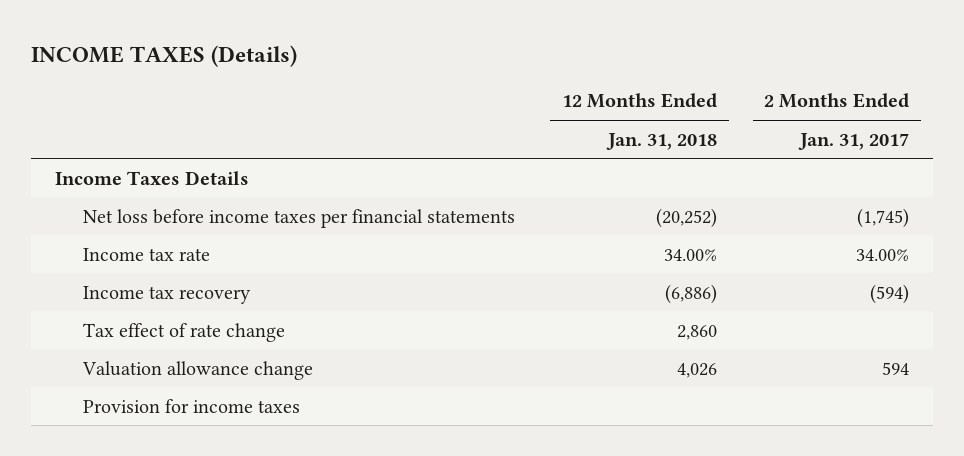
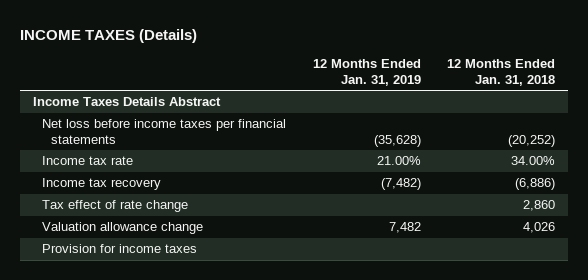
- | 12 Months Ended Jan. 31, 2018 | 2 Months Ended Jan. 31, 2017
+ | 12 Months Ended Jan. 31, 2019 | 12 Months Ended Jan. 31, 2018
- Income Taxes Details
+ Income Taxes Details Abstract

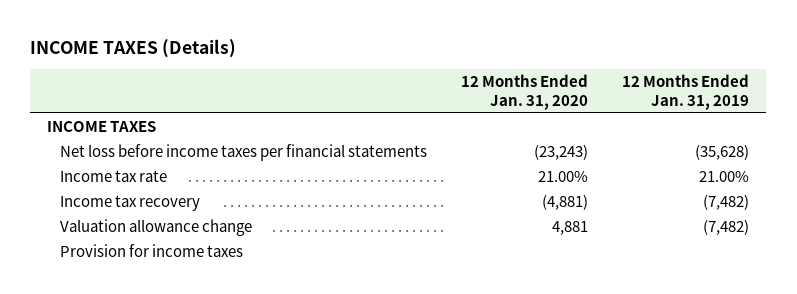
- | 12 Months Ended Jan. 31, 2019 | 12 Months Ended Jan. 31, 2018
+ | 12 Months Ended Jan. 31, 2020 | 12 Months Ended Jan. 31, 2019
- Income Taxes Details Abstract
+ INCOME TAXES
- Tax effect of rate change | | 2,860
- Valuation allowance change | 7,482 | 4,026
+ Valuation allowance change | 4,881 | (7,482)

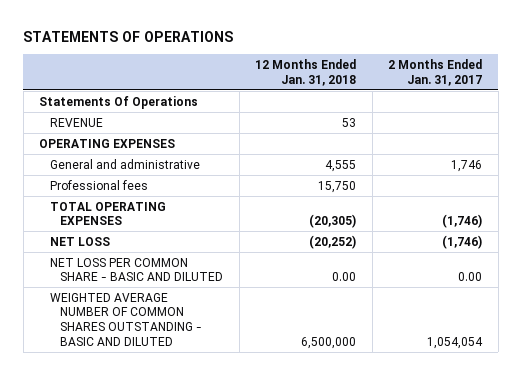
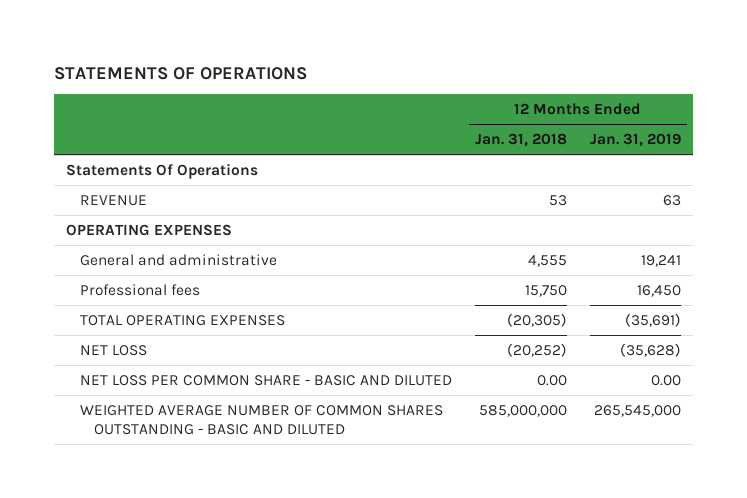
- | 12 Months Ended Jan. 31, 2018 | 2 Months Ended Jan. 31, 2017
+ | 12 Months Ended Jan. 31, 2018 | 12 Months Ended Jan. 31, 2019
- WEIGHTED AVERAGE NUMBER OF COMMON SHARES OUTSTANDING - BASIC AND DILUTED | 6,500,000 | 1,054,054
+ WEIGHTED AVERAGE NUMBER OF COMMON SHARES OUTSTANDING - BASIC AND DILUTED | 585,000,000 | 265,545,000

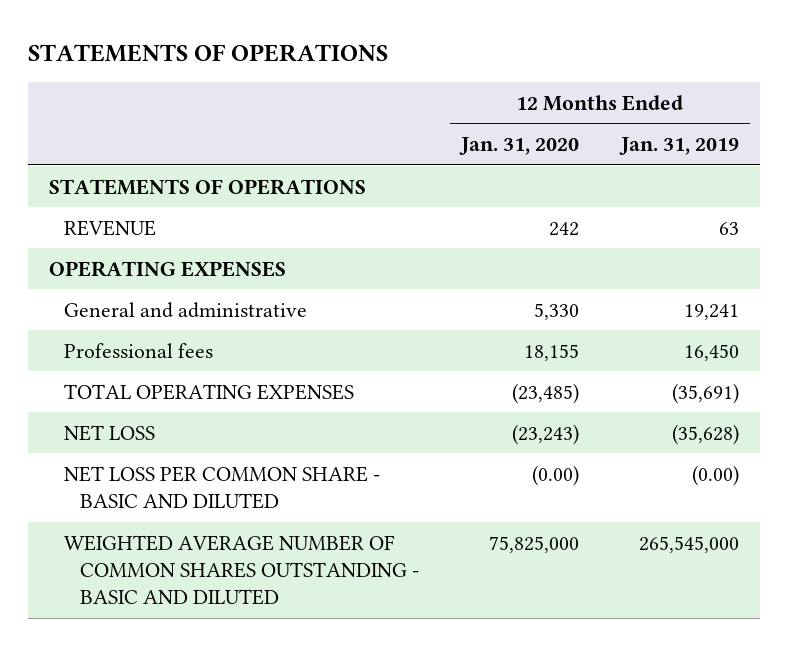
- | 12 Months Ended Jan. 31, 2018 | 12 Months Ended Jan. 31, 2019
+ | 12 Months Ended Jan. 31, 2020 | 12 Months Ended Jan. 31, 2019
- Statements Of Operations
+ STATEMENTS OF OPERATIONS
- NET LOSS PER COMMON SHARE - BASIC AND DILUTED | 0.00 | 0.00
+ NET LOSS PER COMMON SHARE - BASIC AND DILUTED | (0.00) | (0.00)

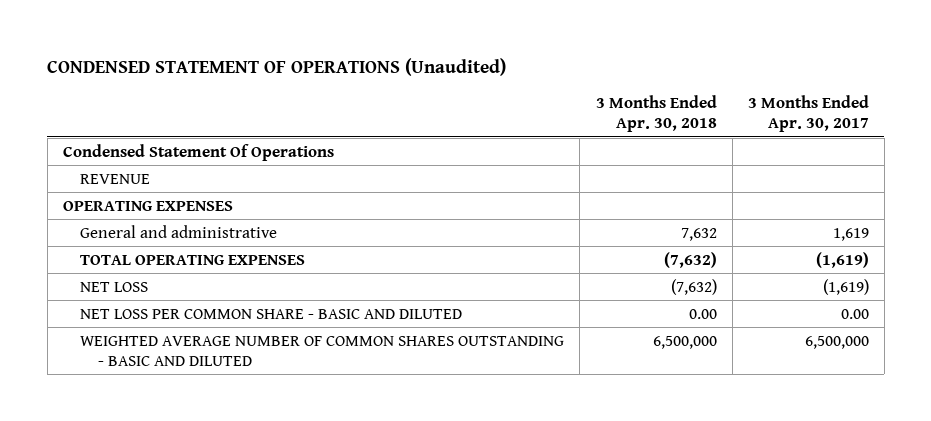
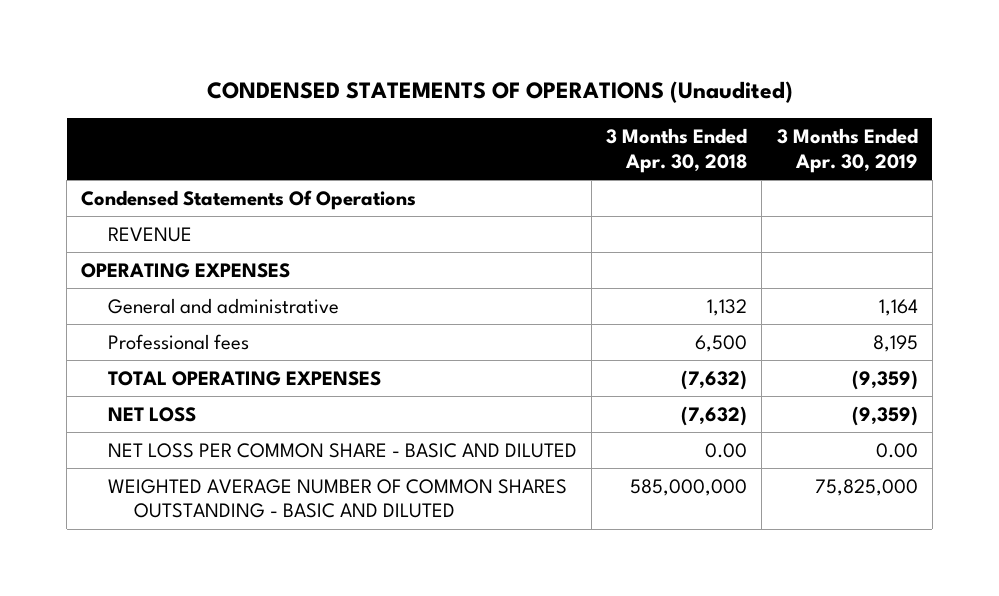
- CONDENSED STATEMENT OF OPERATIONS (Unaudited)
+ CONDENSED STATEMENTS OF OPERATIONS (Unaudited)
- | 3 Months Ended Apr. 30, 2018 | 3 Months Ended Apr. 30, 2017
+ | 3 Months Ended Apr. 30, 2018 | 3 Months Ended Apr. 30, 2019
- Condensed Statement Of Operations
+ Condensed Statements Of Operations
- General and administrative | 7,632 | 1,619
+ General and administrative | 1,132 | 1,164
+ Professional fees | 6,500 | 8,195
- WEIGHTED AVERAGE NUMBER OF COMMON SHARES OUTSTANDING - BASIC AND DILUTED | 6,500,000 | 6,500,000
+ WEIGHTED AVERAGE NUMBER OF COMMON SHARES OUTSTANDING - BASIC AND DILUTED | 585,000,000 | 75,825,000

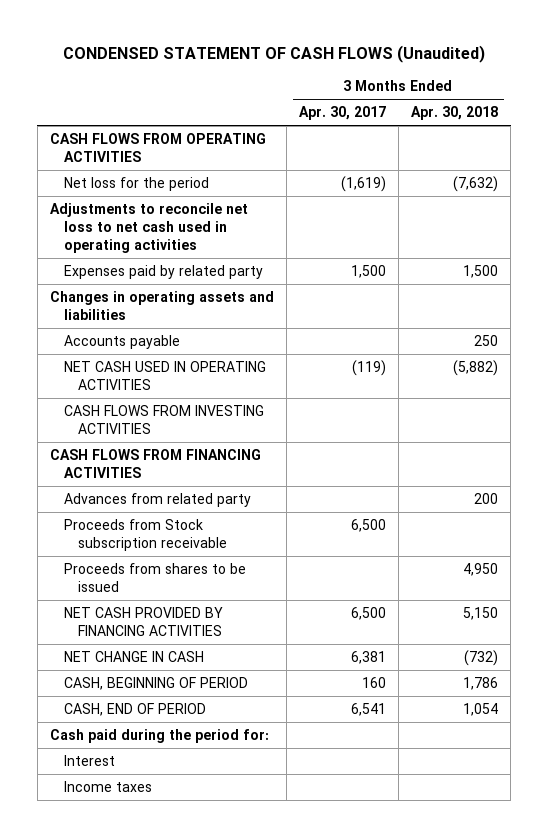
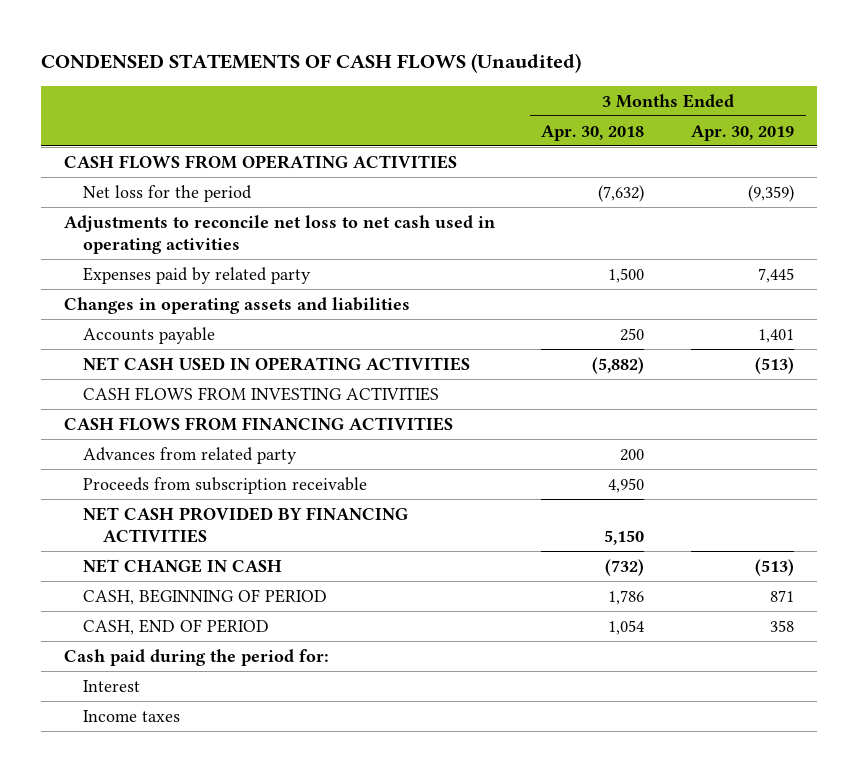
- CONDENSED STATEMENT OF CASH FLOWS (Unaudited)
+ CONDENSED STATEMENTS OF CASH FLOWS (Unaudited)
- | 3 Months Ended Apr. 30, 2017 | 3 Months Ended Apr. 30, 2018
+ | 3 Months Ended Apr. 30, 2018 | 3 Months Ended Apr. 30, 2019
- Proceeds from Stock subscription receivable | 6,500 |
- Proceeds from shares to be issued | | 4,950
+ Proceeds from subscription receivable | 4,950 |

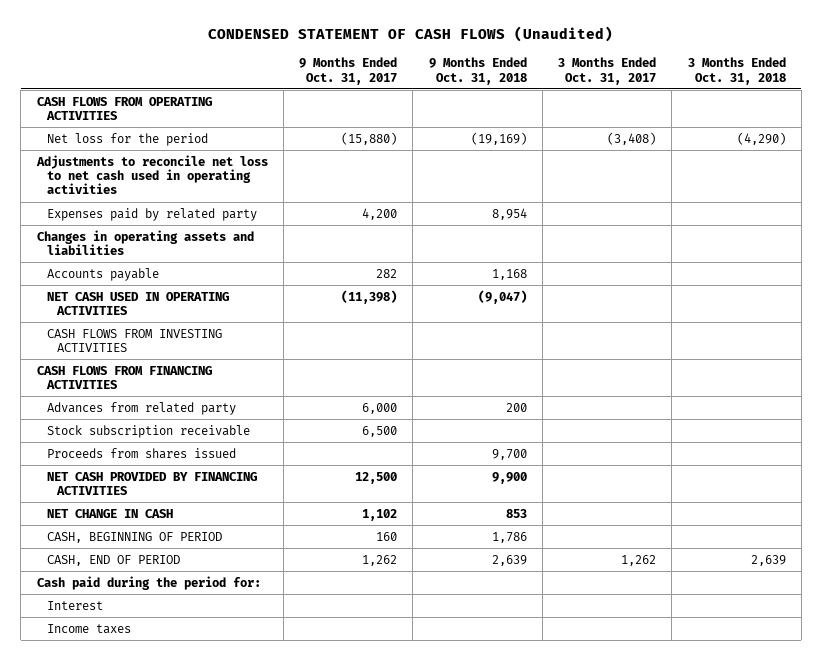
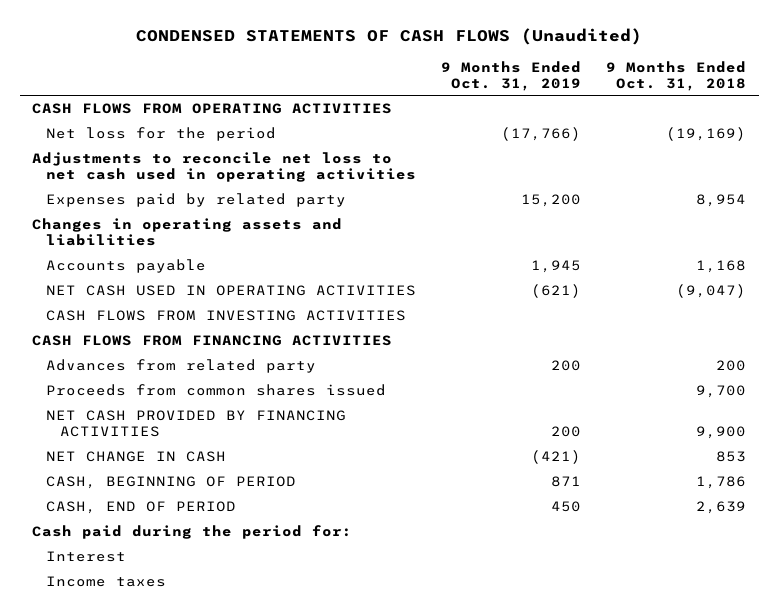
- CONDENSED STATEMENT OF CASH FLOWS (Unaudited)
+ CONDENSED STATEMENTS OF CASH FLOWS (Unaudited)
- | 9 Months Ended Oct. 31, 2017 | 9 Months Ended Oct. 31, 2018 | 3 Months Ended Oct. 31, 2017 | 3 Months Ended Oct. 31, 2018
+ | 9 Months Ended Oct. 31, 2019 | 9 Months Ended Oct. 31, 2018
- Stock subscription receivable | 6,500 | | |
- Proceeds from shares issued | | 9,700 | |
+ Proceeds from common shares issued | | 9,700

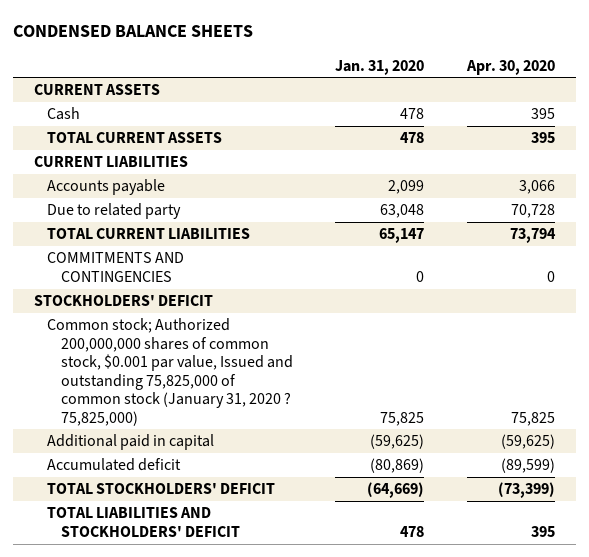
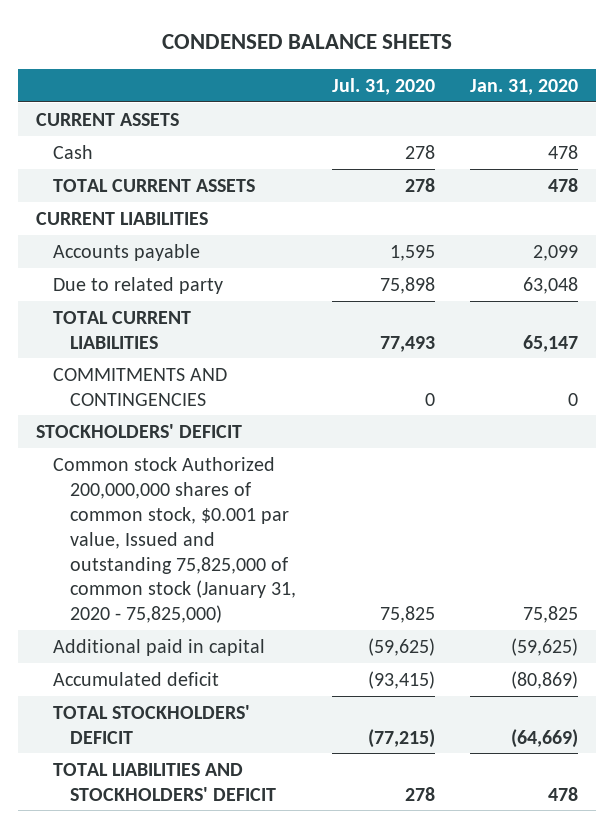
- | Jan. 31, 2020 | Apr. 30, 2020
+ | Jul. 31, 2020 | Jan. 31, 2020
- Common stock; Authorized 200,000,000 shares of common stock, $0.001 par value, Issued and outstanding 75,825,000 of common stock (January 31, 2020 ? 75,825,000) | 75,825 | 75,825
+ Common stock Authorized 200,000,000 shares of common stock, $0.001 par value, Issued and outstanding 75,825,000 of common stock (January 31, 2020 - 75,825,000) | 75,825 | 75,825

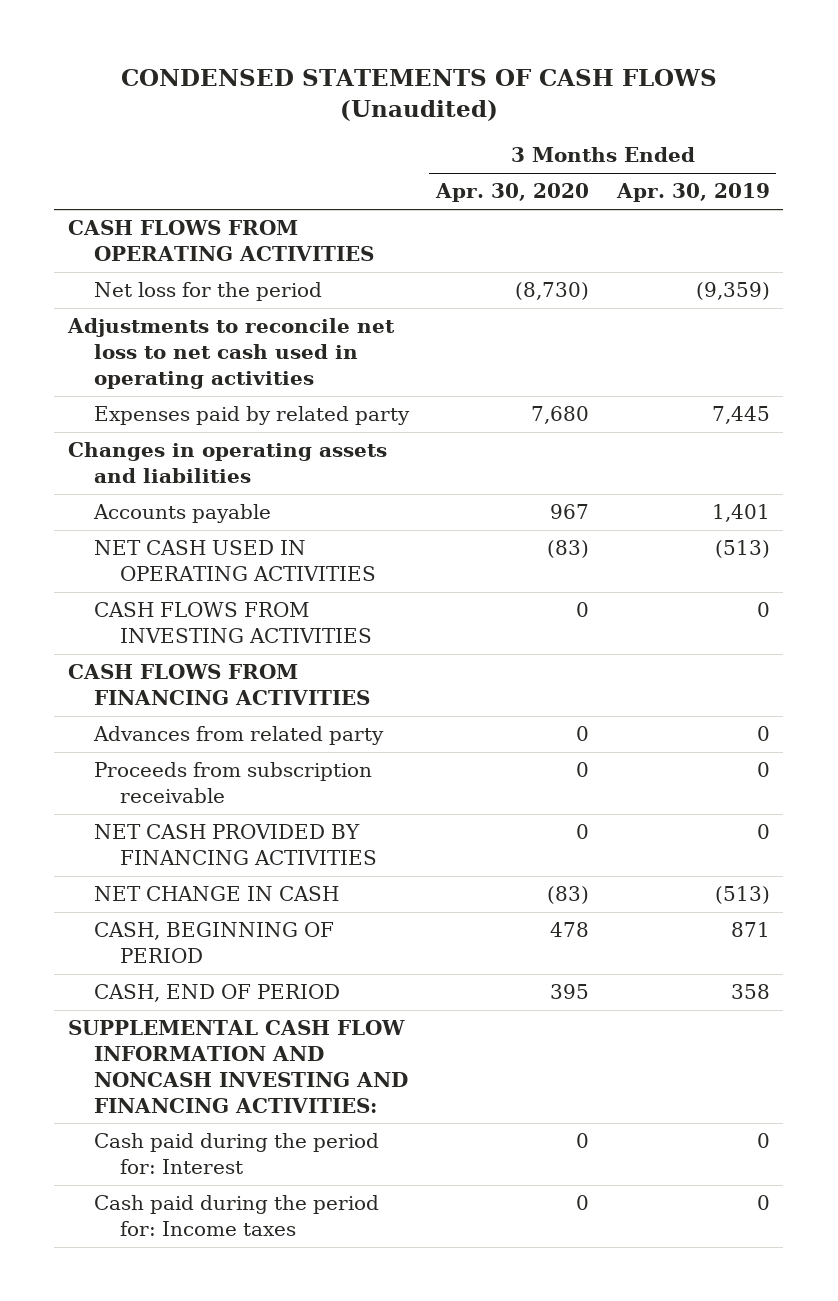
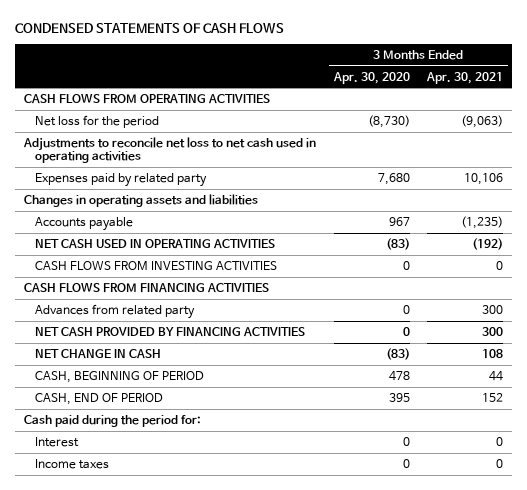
- CONDENSED STATEMENTS OF CASH FLOWS (Unaudited)
+ CONDENSED STATEMENTS OF CASH FLOWS
- | 3 Months Ended Apr. 30, 2020 | 3 Months Ended Apr. 30, 2019
+ | 3 Months Ended Apr. 30, 2020 | 3 Months Ended Apr. 30, 2021
- Proceeds from subscription receivable | 0 | 0
- SUPPLEMENTAL CASH FLOW INFORMATION AND NONCASH INVESTING AND FINANCING ACTIVITIES:
- Cash paid during the period for: Interest | 0 | 0
- Cash paid during the period for: Income taxes | 0 | 0
+ Cash paid during the period for:
+ Interest | 0 | 0
+ Income taxes | 0 | 0

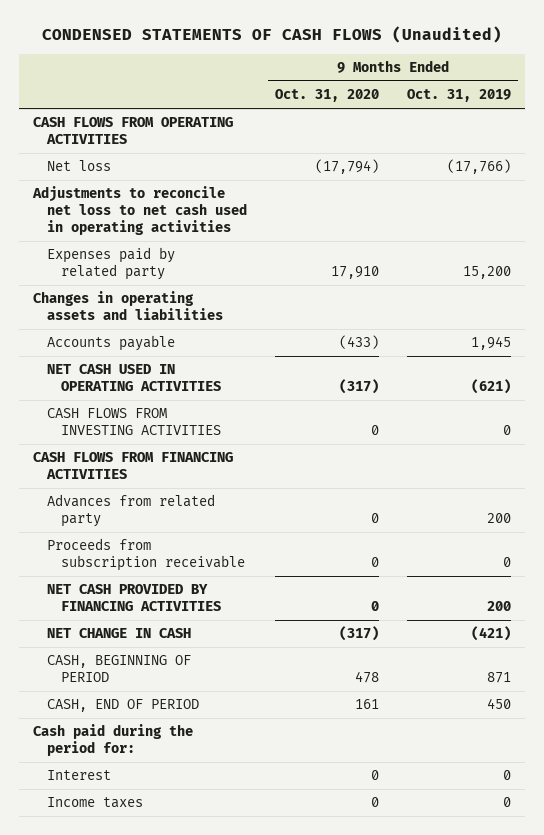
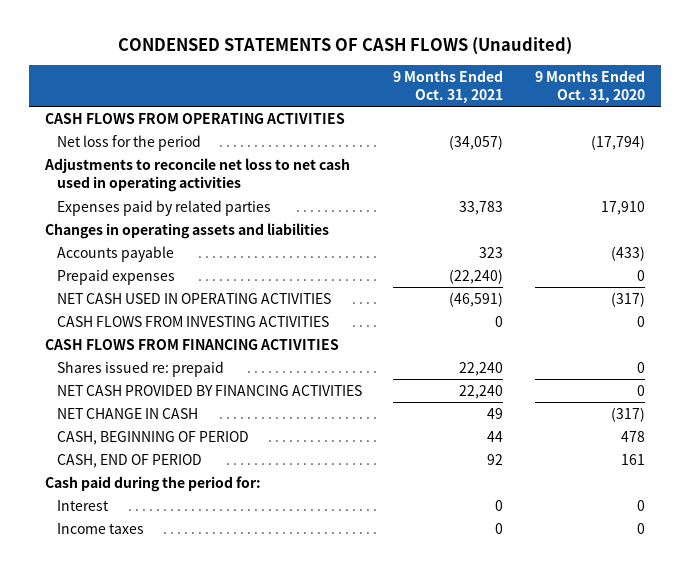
- | 9 Months Ended Oct. 31, 2020 | 9 Months Ended Oct. 31, 2019
+ | 9 Months Ended Oct. 31, 2021 | 9 Months Ended Oct. 31, 2020
- Net loss | (17,794) | (17,766)
+ Net loss for the period | (34,057) | (17,794)
- Expenses paid by related party | 17,910 | 15,200
+ Expenses paid by related parties | 33,783 | 17,910
+ Prepaid expenses | (22,240) | 0
- Advances from related party | 0 | 200
- Proceeds from subscription receivable | 0 | 0
+ Shares issued re: prepaid | 22,240 | 0

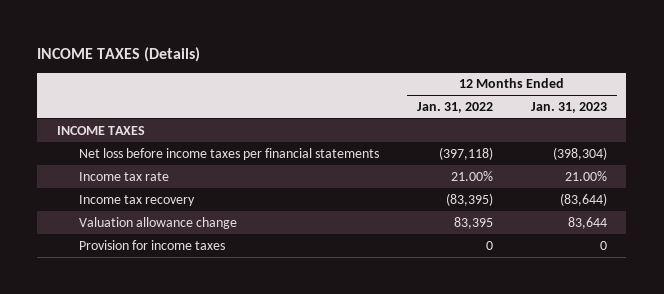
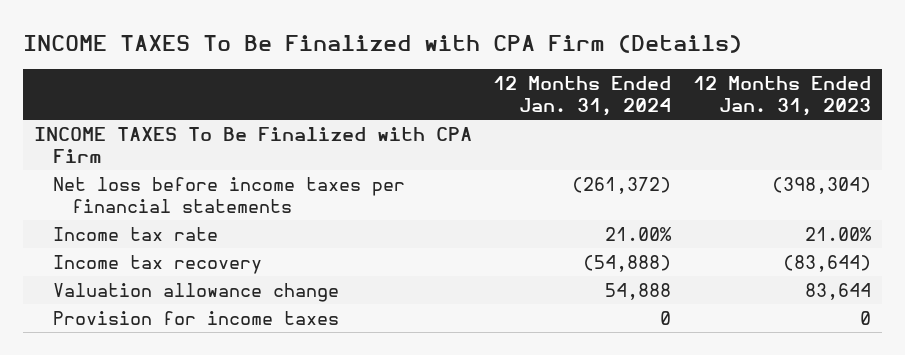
- INCOME TAXES (Details)
+ INCOME TAXES To Be Finalized with CPA Firm (Details)
- | 12 Months Ended Jan. 31, 2022 | 12 Months Ended Jan. 31, 2023
+ | 12 Months Ended Jan. 31, 2024 | 12 Months Ended Jan. 31, 2023
- INCOME TAXES
+ INCOME TAXES To Be Finalized with CPA Firm

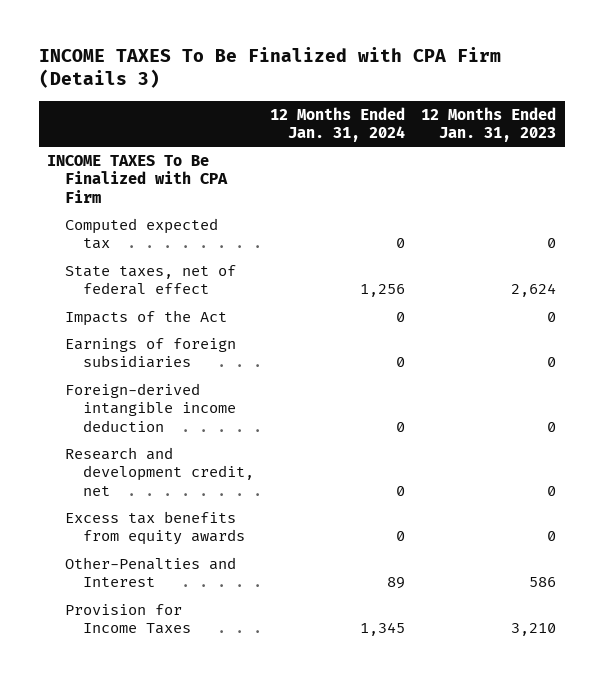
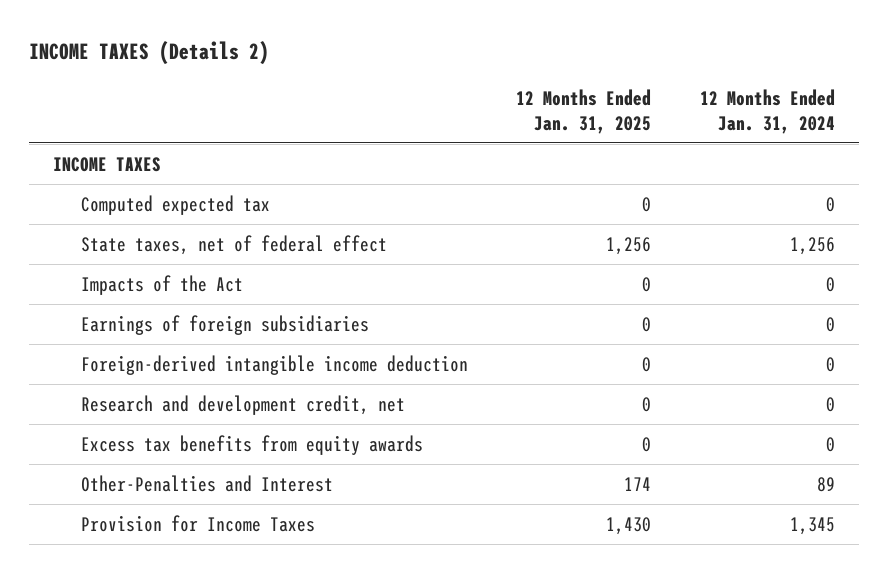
- INCOME TAXES To Be Finalized with CPA Firm (Details 3)
+ INCOME TAXES (Details 2)
- | 12 Months Ended Jan. 31, 2024 | 12 Months Ended Jan. 31, 2023
+ | 12 Months Ended Jan. 31, 2025 | 12 Months Ended Jan. 31, 2024
- INCOME TAXES To Be Finalized with CPA Firm
+ INCOME TAXES

